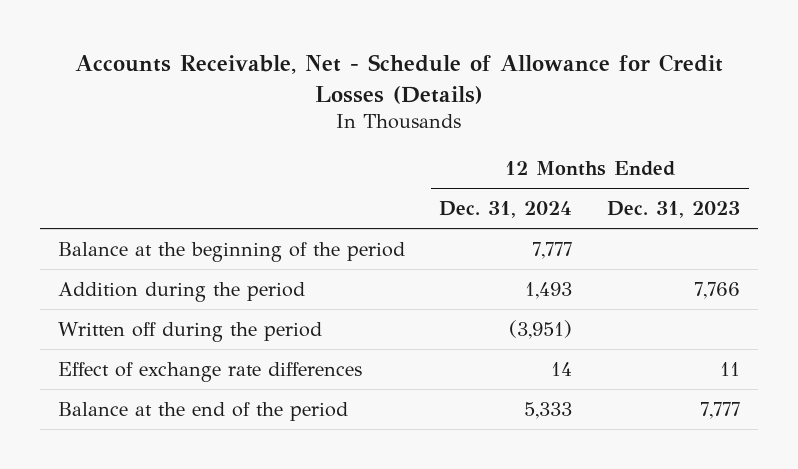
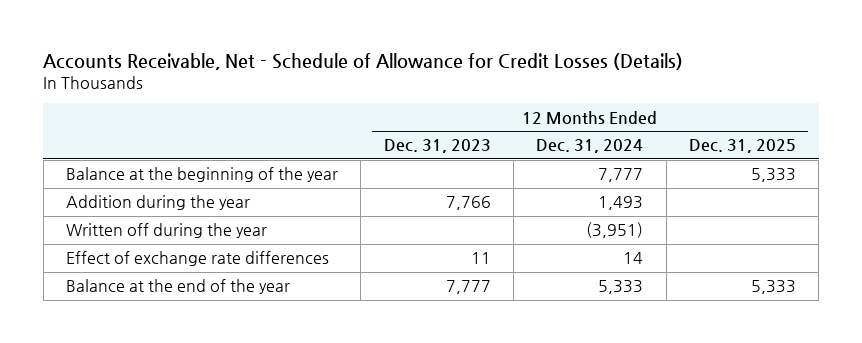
- | 12 Months Ended Dec. 31, 2024 | 12 Months Ended Dec. 31, 2023
+ | 12 Months Ended Dec. 31, 2023 | 12 Months Ended Dec. 31, 2024 | 12 Months Ended Dec. 31, 2025
- Balance at the beginning of the period | 7,777 |
- Addition during the period | 1,493 | 7,766
- Written off during the period | (3,951) |
+ Balance at the beginning of the year | | 7,777 | 5,333
+ Addition during the year | 7,766 | 1,493 |
+ Written off during the year | | (3,951) |
- Balance at the end of the period | 5,333 | 7,777
+ Balance at the end of the year | 7,777 | 5,333 | 5,333

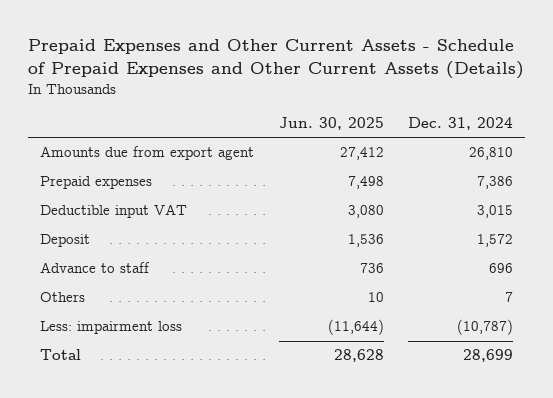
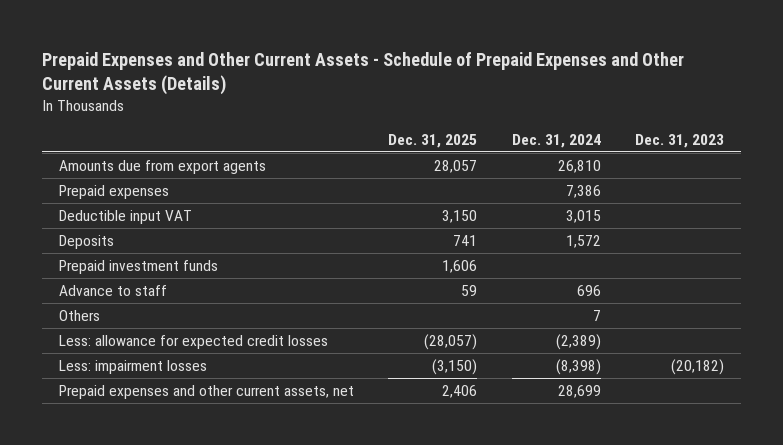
- | Jun. 30, 2025 | Dec. 31, 2024
+ | Dec. 31, 2025 | Dec. 31, 2024 | Dec. 31, 2023
- Amounts due from export agent | 27,412 | 26,810
+ Amounts due from export agents | 28,057 | 26,810 |
- Deposit | 1,536 | 1,572
+ Deposits | 741 | 1,572 |
+ Prepaid investment funds | 1,606 | |
- Less: impairment loss | (11,644) | (10,787)
- Total | 28,628 | 28,699
+ Less: allowance for expected credit losses | (28,057) | (2,389) |
+ Less: impairment losses | (3,150) | (8,398) | (20,182)
+ Prepaid expenses and other current assets, net | 2,406 | 28,699 |

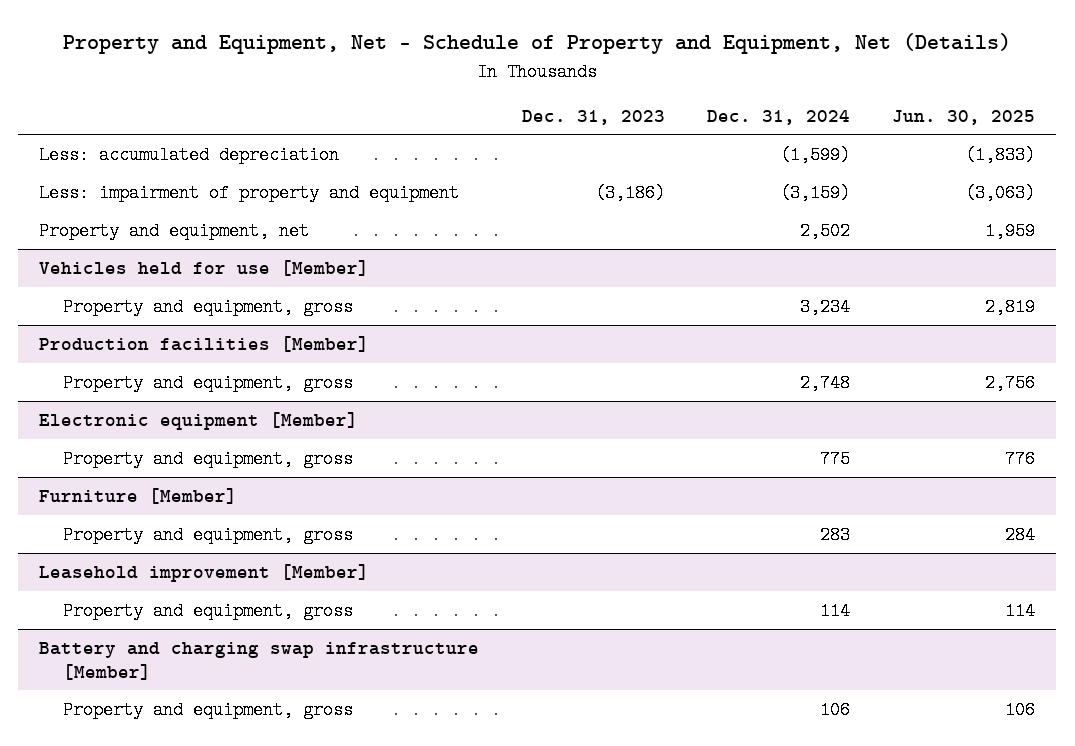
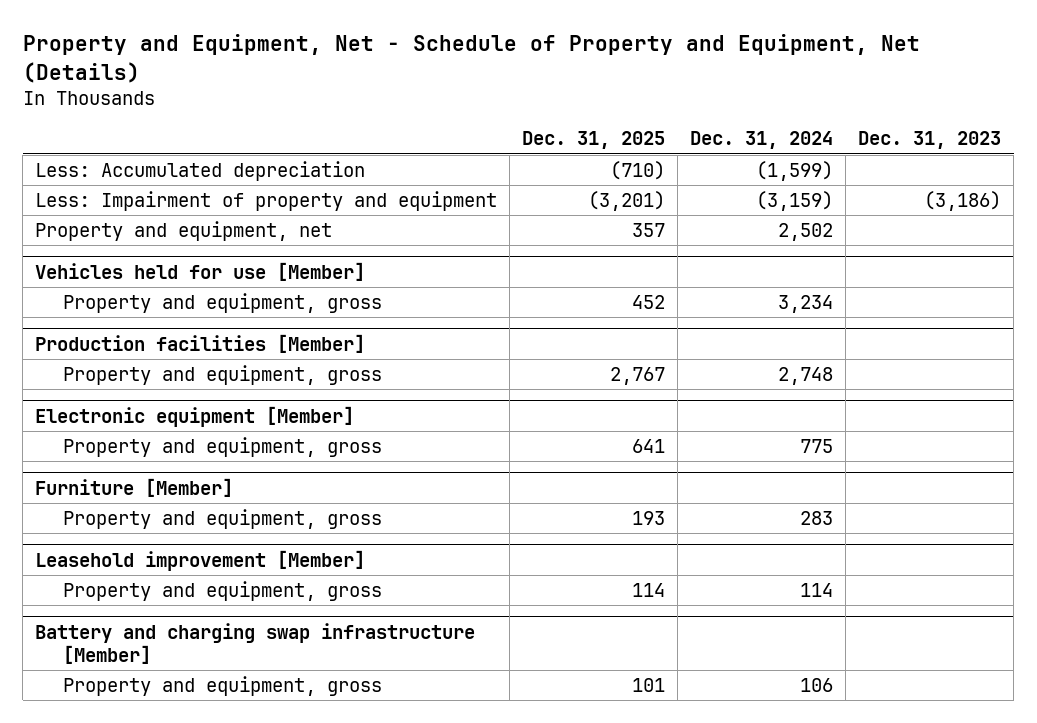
- | Dec. 31, 2023 | Dec. 31, 2024 | Jun. 30, 2025
+ | Dec. 31, 2025 | Dec. 31, 2024 | Dec. 31, 2023
- Less: accumulated depreciation | | (1,599) | (1,833)
- Less: impairment of property and equipment | (3,186) | (3,159) | (3,063)
+ Less: Accumulated depreciation | (710) | (1,599) |
+ Less: Impairment of property and equipment | (3,201) | (3,159) | (3,186)

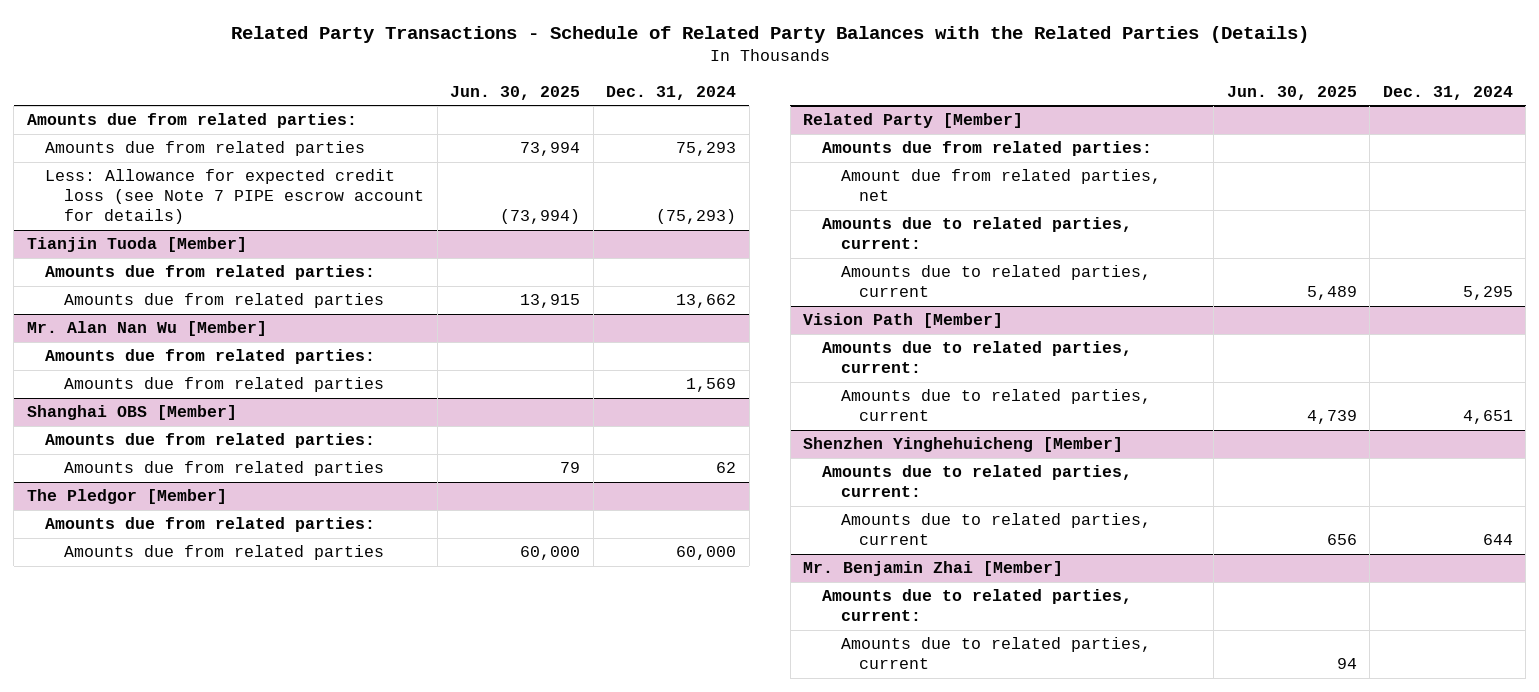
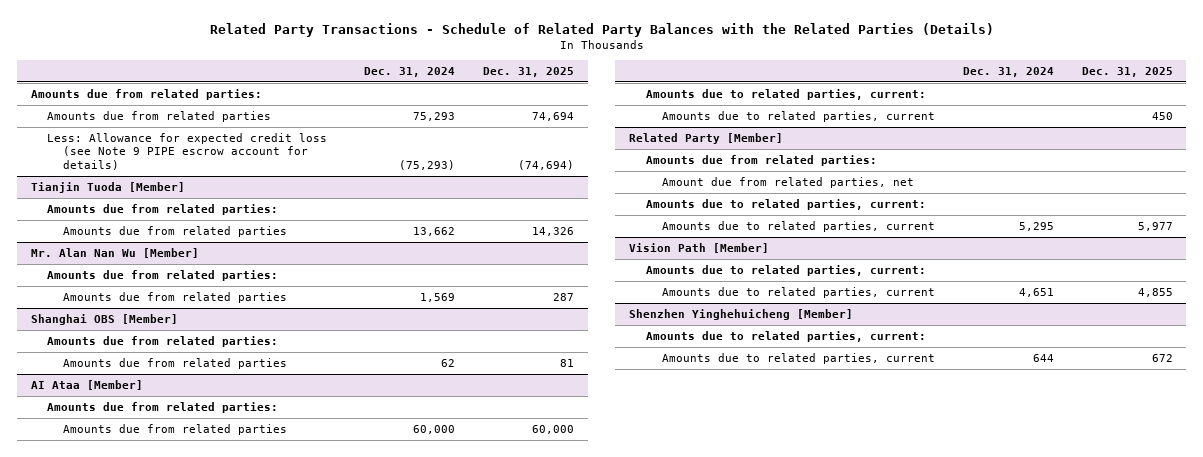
- | Jun. 30, 2025 | Dec. 31, 2024
+ | Dec. 31, 2024 | Dec. 31, 2025
- Less: Allowance for expected credit loss (see Note 7 PIPE escrow account for details) | (73,994) | (75,293)
+ Less: Allowance for expected credit loss (see Note 9 PIPE escrow account for details) | (75,293) | (74,694)
- The Pledgor [Member]
+ AI Ataa [Member]
+ Amounts due to related parties, current:
+ Amounts due to related parties, current | | 450
- Mr. Benjamin Zhai [Member]
- Amounts due to related parties, current:
- Amounts due to related parties, current | 94 |

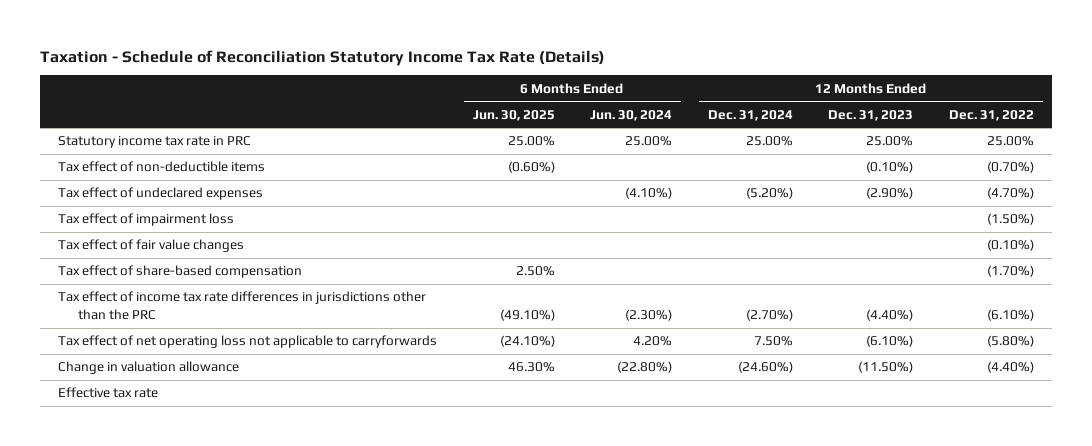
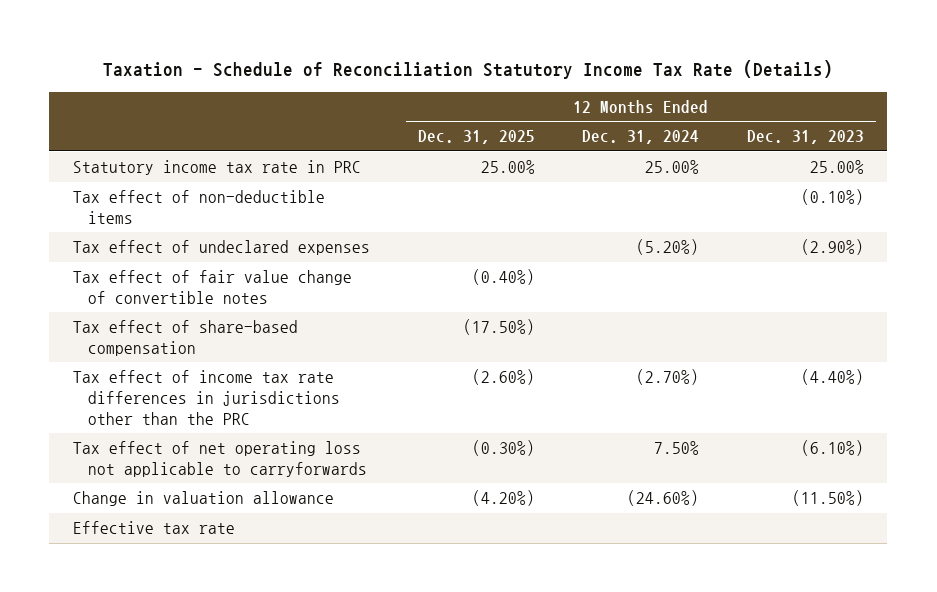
- | 6 Months Ended Jun. 30, 2025 | 6 Months Ended Jun. 30, 2024 | 12 Months Ended Dec. 31, 2024 | 12 Months Ended Dec. 31, 2023 | 12 Months Ended Dec. 31, 2022
+ | 12 Months Ended Dec. 31, 2025 | 12 Months Ended Dec. 31, 2024 | 12 Months Ended Dec. 31, 2023
- Tax effect of impairment loss | | | | | (1.50%)
- Tax effect of fair value changes | | | | | (0.10%)
+ Tax effect of fair value change of convertible notes | (0.40%) | |

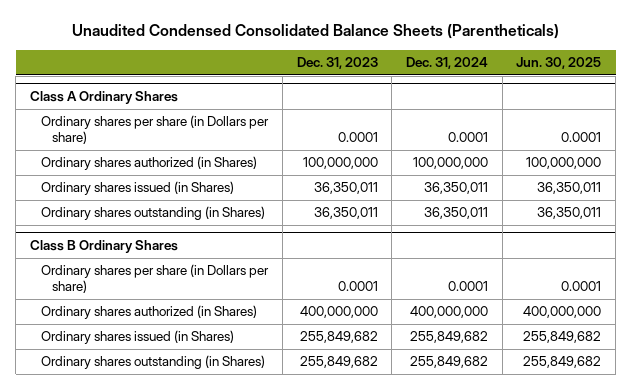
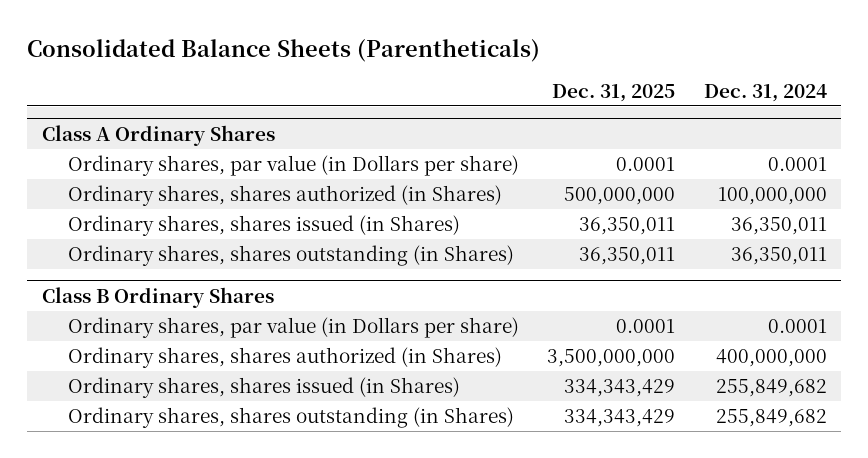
- Unaudited Condensed Consolidated Balance Sheets (Parentheticals)
+ Consolidated Balance Sheets (Parentheticals)
- | Dec. 31, 2023 | Dec. 31, 2024 | Jun. 30, 2025
+ | Dec. 31, 2025 | Dec. 31, 2024
@ Class A Ordinary Shares
- Ordinary shares per share (in Dollars per share) | 0.0001 | 0.0001 | 0.0001
- Ordinary shares authorized (in Shares) | 100,000,000 | 100,000,000 | 100,000,000
- Ordinary shares issued (in Shares) | 36,350,011 | 36,350,011 | 36,350,011
- Ordinary shares outstanding (in Shares) | 36,350,011 | 36,350,011 | 36,350,011
+ Ordinary shares, par value (in Dollars per share) | 0.0001 | 0.0001
+ Ordinary shares, shares authorized (in Shares) | 500,000,000 | 100,000,000
+ Ordinary shares, shares issued (in Shares) | 36,350,011 | 36,350,011
+ Ordinary shares, shares outstanding (in Shares) | 36,350,011 | 36,350,011
@ Class B Ordinary Shares
- Ordinary shares per share (in Dollars per share) | 0.0001 | 0.0001 | 0.0001
- Ordinary shares authorized (in Shares) | 400,000,000 | 400,000,000 | 400,000,000
- Ordinary shares issued (in Shares) | 255,849,682 | 255,849,682 | 255,849,682
- Ordinary shares outstanding (in Shares) | 255,849,682 | 255,849,682 | 255,849,682
+ Ordinary shares, par value (in Dollars per share) | 0.0001 | 0.0001
+ Ordinary shares, shares authorized (in Shares) | 3,500,000,000 | 400,000,000
+ Ordinary shares, shares issued (in Shares) | 334,343,429 | 255,849,682
+ Ordinary shares, shares outstanding (in Shares) | 334,343,429 | 255,849,682

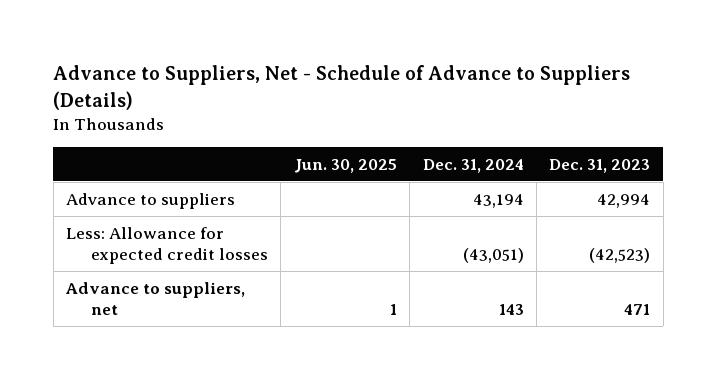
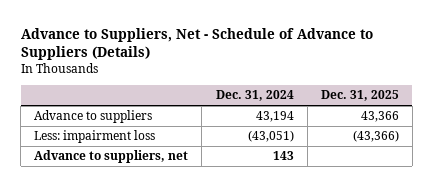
- | Jun. 30, 2025 | Dec. 31, 2024 | Dec. 31, 2023
+ | Dec. 31, 2024 | Dec. 31, 2025
- Less: Allowance for expected credit losses | | (43,051) | (42,523)
+ Less: impairment loss | (43,051) | (43,366)

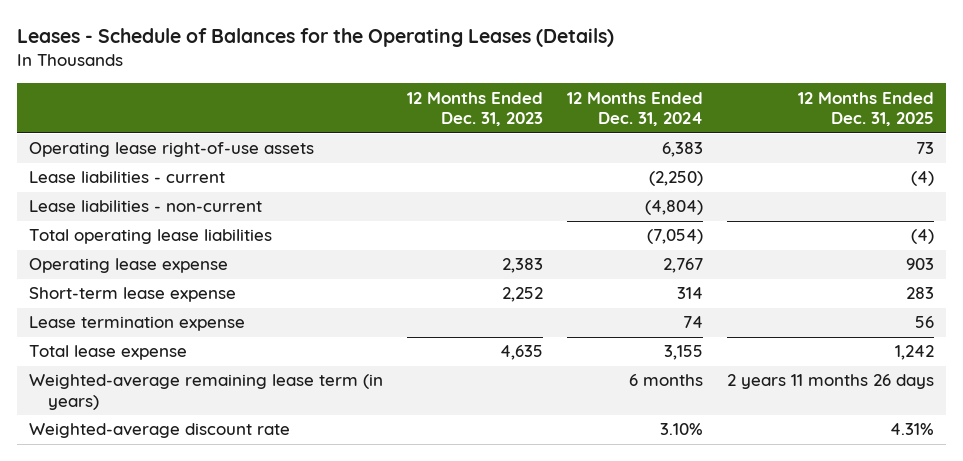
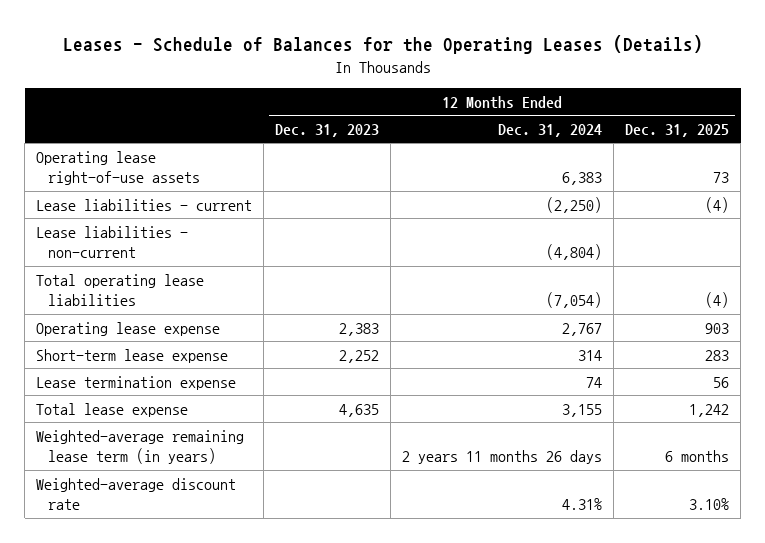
- Weighted-average remaining lease term (in years) | | 6 months | 2 years 11 months 26 days
- Weighted-average discount rate | | 3.10% | 4.31%
+ Weighted-average remaining lease term (in years) | | 2 years 11 months 26 days | 6 months
+ Weighted-average discount rate | | 4.31% | 3.10%

